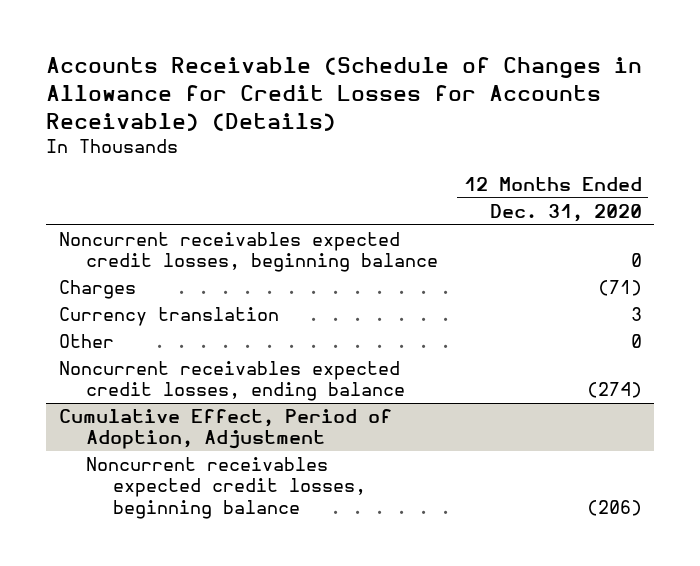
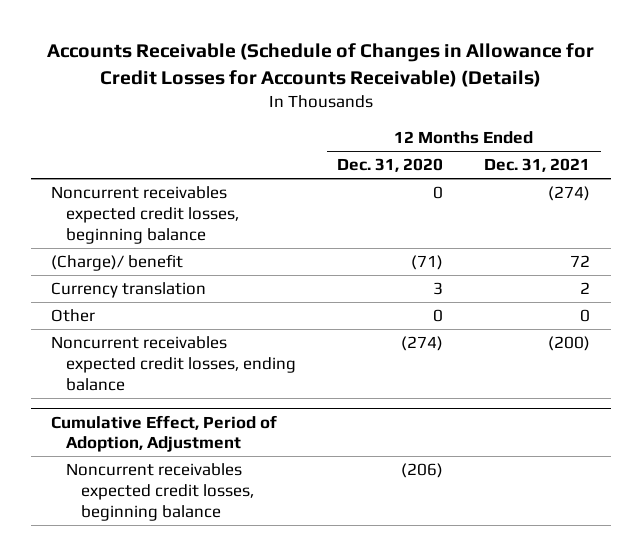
- | 12 Months Ended Dec. 31, 2020
+ | 12 Months Ended Dec. 31, 2020 | 12 Months Ended Dec. 31, 2021
- Charges | (71)
+ (Charge)/ benefit | (71) | 72

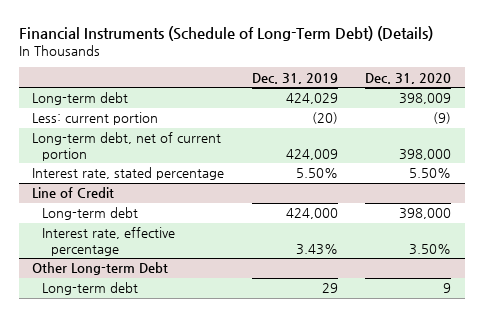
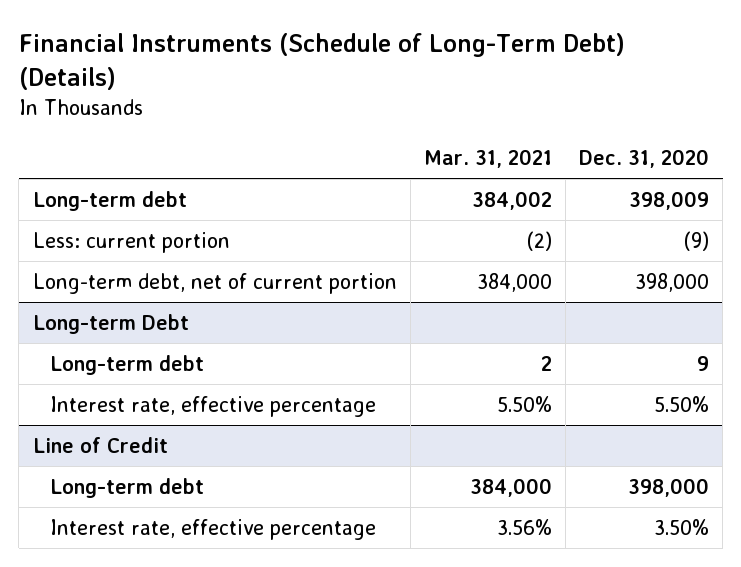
- | Dec. 31, 2019 | Dec. 31, 2020
+ | Mar. 31, 2021 | Dec. 31, 2020
- Interest rate, stated percentage | 5.50% | 5.50%
+ Long-term Debt
+ Long-term debt | 2 | 9
+ Interest rate, effective percentage | 5.50% | 5.50%
- Other Long-term Debt
- Long-term debt | 29 | 9

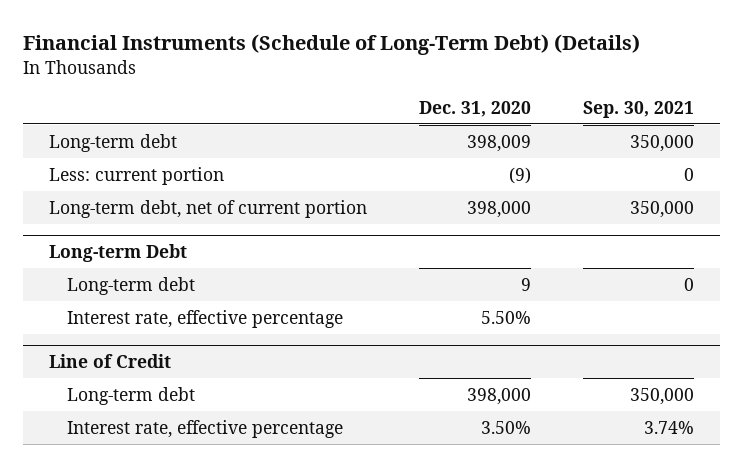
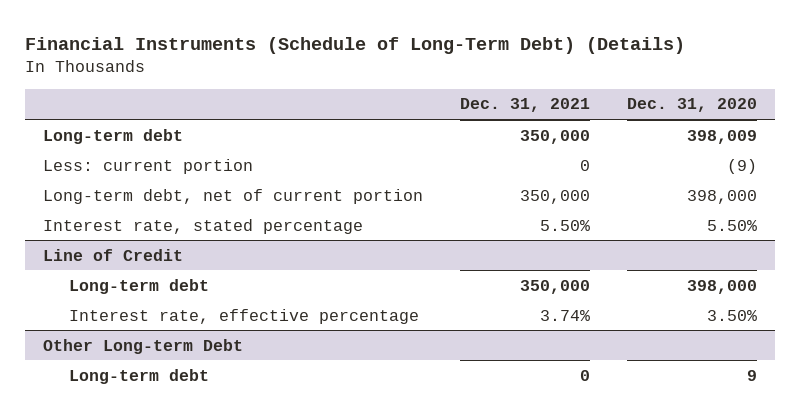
- | Dec. 31, 2020 | Sep. 30, 2021
+ | Dec. 31, 2021 | Dec. 31, 2020
- Long-term Debt
- Long-term debt | 9 | 0
- Interest rate, effective percentage | 5.50% |
+ Interest rate, stated percentage | 5.50% | 5.50%
+ Other Long-term Debt
+ Long-term debt | 0 | 9

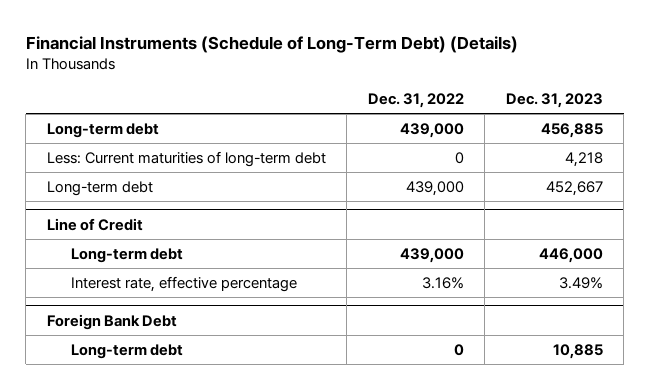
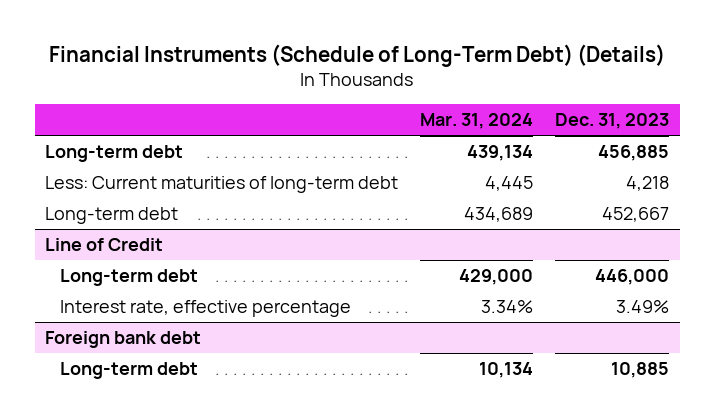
- | Dec. 31, 2022 | Dec. 31, 2023
+ | Mar. 31, 2024 | Dec. 31, 2023
- Foreign Bank Debt
+ Foreign bank debt

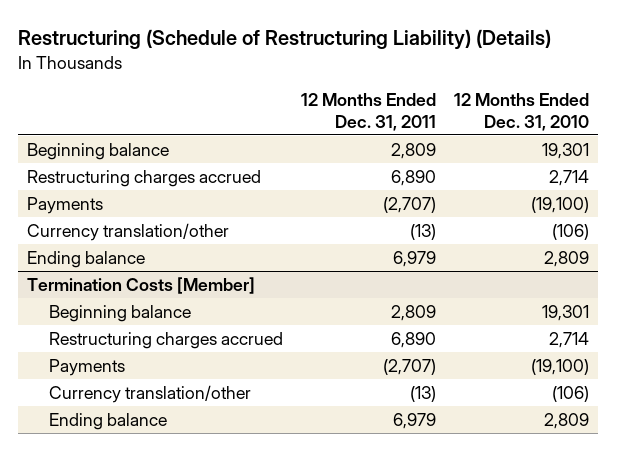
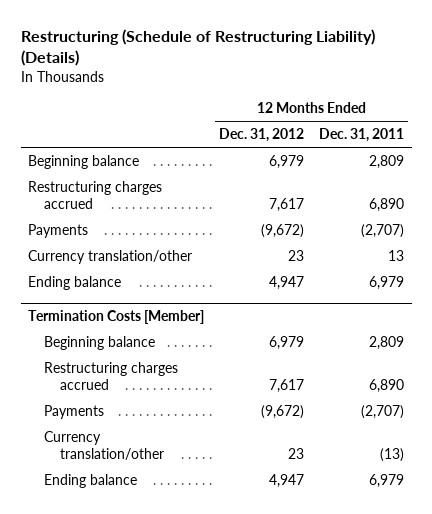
- | 12 Months Ended Dec. 31, 2011 | 12 Months Ended Dec. 31, 2010
+ | 12 Months Ended Dec. 31, 2012 | 12 Months Ended Dec. 31, 2011
- Currency translation/other | (13) | (106)
+ Currency translation/other | 23 | 13

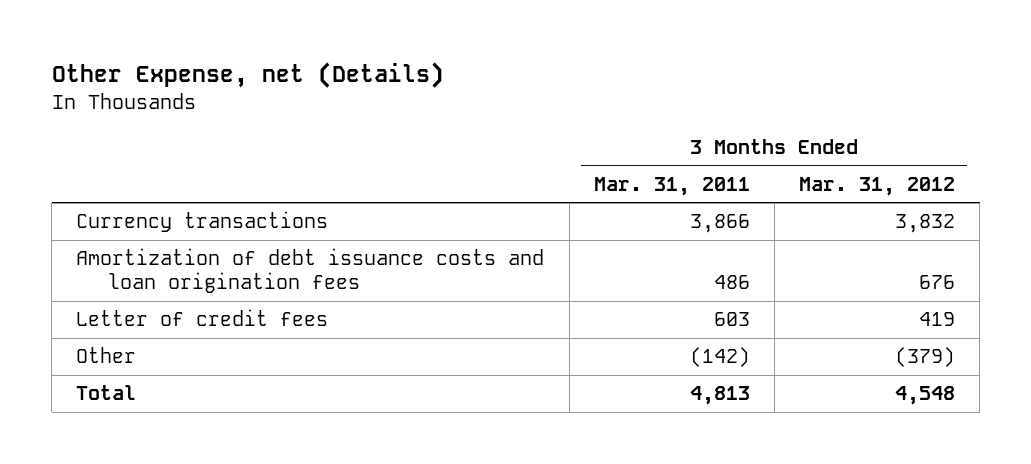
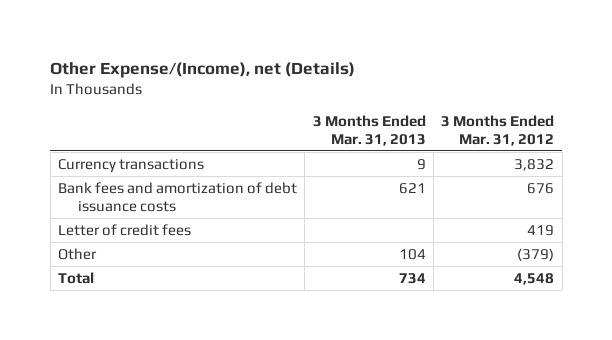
- Other Expense, net (Details)
+ Other Expense/(Income), net (Details)
- | 3 Months Ended Mar. 31, 2011 | 3 Months Ended Mar. 31, 2012
+ | 3 Months Ended Mar. 31, 2013 | 3 Months Ended Mar. 31, 2012
- Amortization of debt issuance costs and loan origination fees | 486 | 676
+ Bank fees and amortization of debt issuance costs | 621 | 676

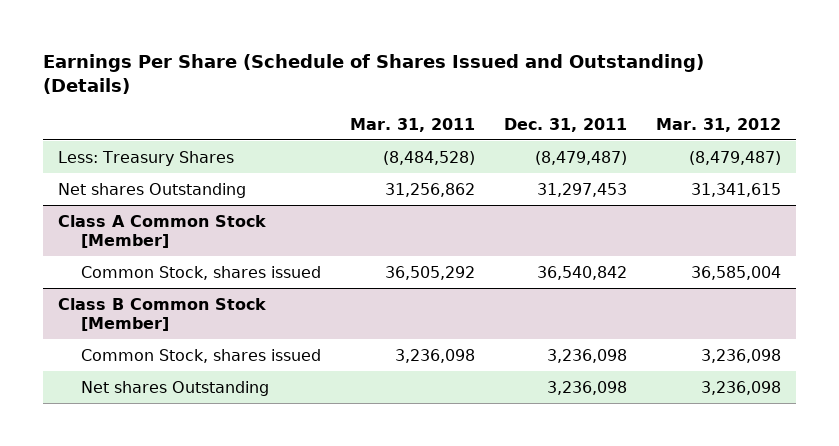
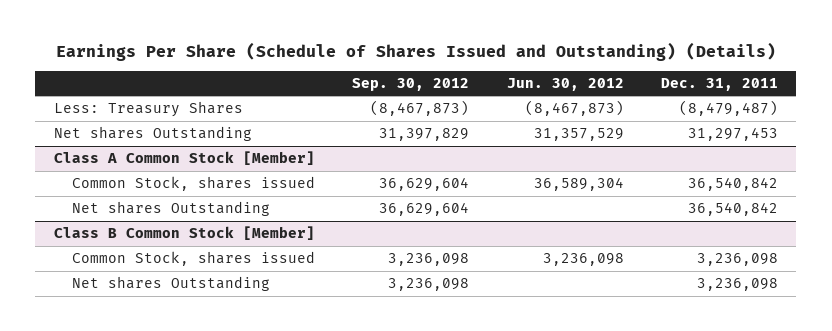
- | Mar. 31, 2011 | Dec. 31, 2011 | Mar. 31, 2012
+ | Sep. 30, 2012 | Jun. 30, 2012 | Dec. 31, 2011
@ Class A Common Stock [Member]
+ Net shares Outstanding | 36,629,604 | | 36,540,842

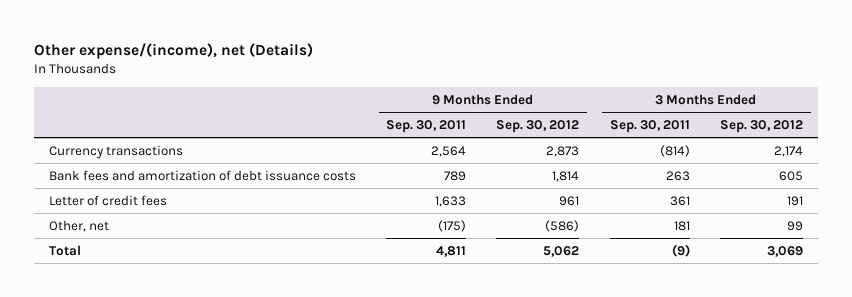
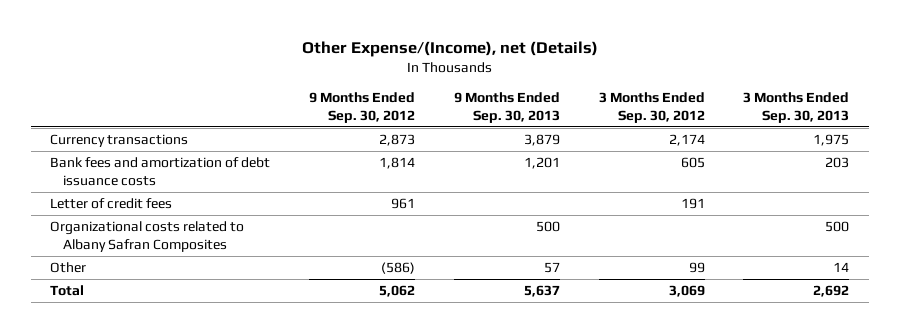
- Other expense/(income), net (Details)
+ Other Expense/(Income), net (Details)
- | 9 Months Ended Sep. 30, 2011 | 9 Months Ended Sep. 30, 2012 | 3 Months Ended Sep. 30, 2011 | 3 Months Ended Sep. 30, 2012
+ | 9 Months Ended Sep. 30, 2012 | 9 Months Ended Sep. 30, 2013 | 3 Months Ended Sep. 30, 2012 | 3 Months Ended Sep. 30, 2013
- Other, net | (175) | (586) | 181 | 99
+ Organizational costs related to Albany Safran Composites | | 500 | | 500
+ Other | (586) | 57 | 99 | 14

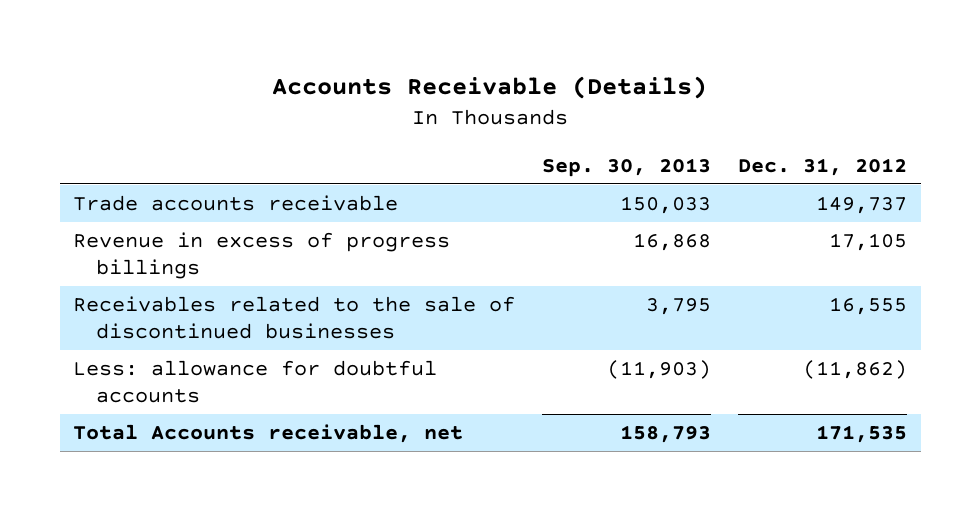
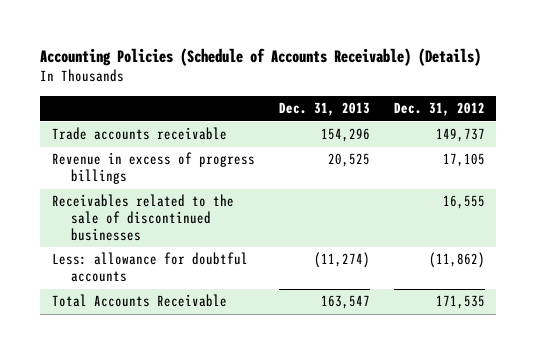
- Accounts Receivable (Details)
+ Accounting Policies (Schedule of Accounts Receivable) (Details)
- | Sep. 30, 2013 | Dec. 31, 2012
+ | Dec. 31, 2013 | Dec. 31, 2012
- Total Accounts receivable, net | 158,793 | 171,535
+ Total Accounts Receivable | 163,547 | 171,535

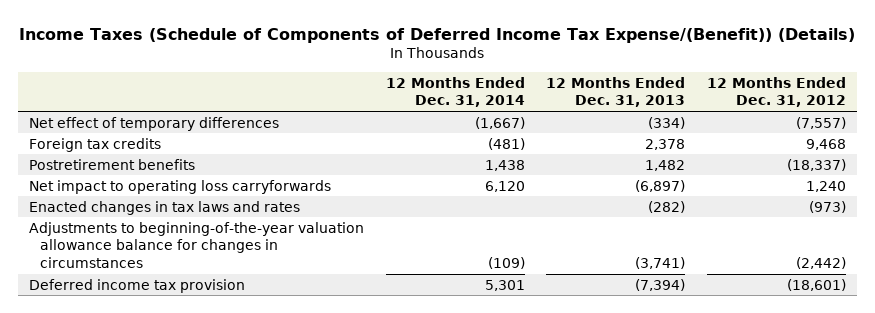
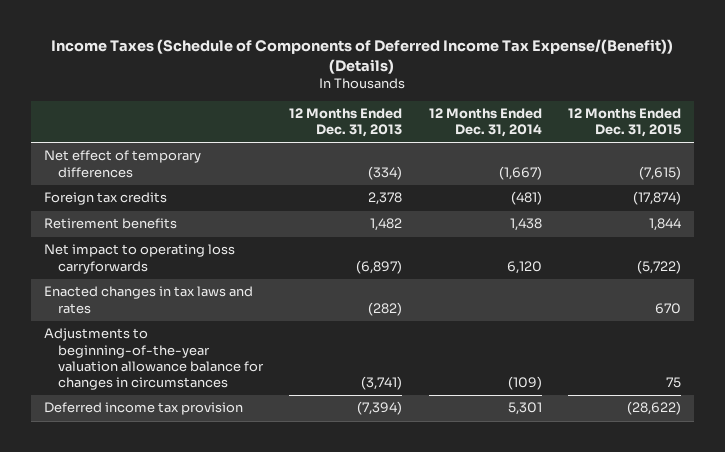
- | 12 Months Ended Dec. 31, 2014 | 12 Months Ended Dec. 31, 2013 | 12 Months Ended Dec. 31, 2012
+ | 12 Months Ended Dec. 31, 2013 | 12 Months Ended Dec. 31, 2014 | 12 Months Ended Dec. 31, 2015
- Postretirement benefits | 1,438 | 1,482 | (18,337)
+ Retirement benefits | 1,482 | 1,438 | 1,844

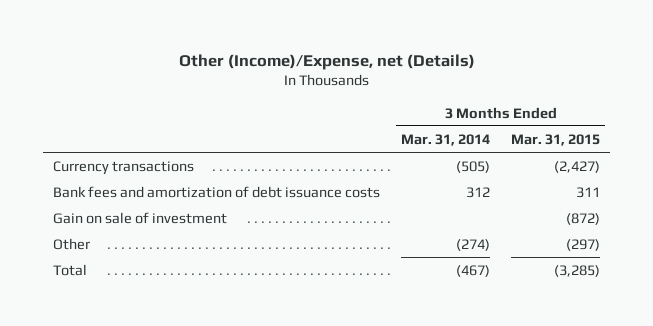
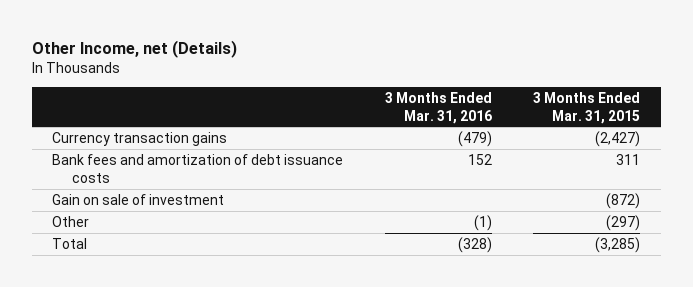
- Other (Income)/Expense, net (Details)
+ Other Income, net (Details)
- | 3 Months Ended Mar. 31, 2014 | 3 Months Ended Mar. 31, 2015
+ | 3 Months Ended Mar. 31, 2016 | 3 Months Ended Mar. 31, 2015
- Currency transactions | (505) | (2,427)
+ Currency transaction gains | (479) | (2,427)

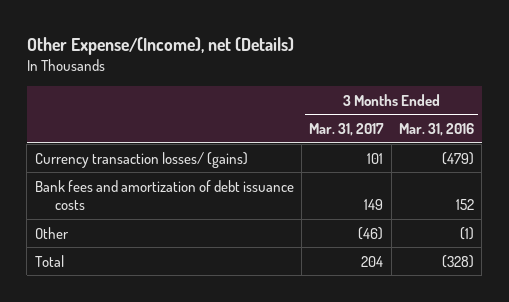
- Other Income, net (Details)
+ Other Expense/(Income), net (Details)
- | 3 Months Ended Mar. 31, 2016 | 3 Months Ended Mar. 31, 2015
+ | 3 Months Ended Mar. 31, 2017 | 3 Months Ended Mar. 31, 2016
- Currency transaction gains | (479) | (2,427)
+ Currency transaction losses/ (gains) | 101 | (479)
- Gain on sale of investment | | (872)

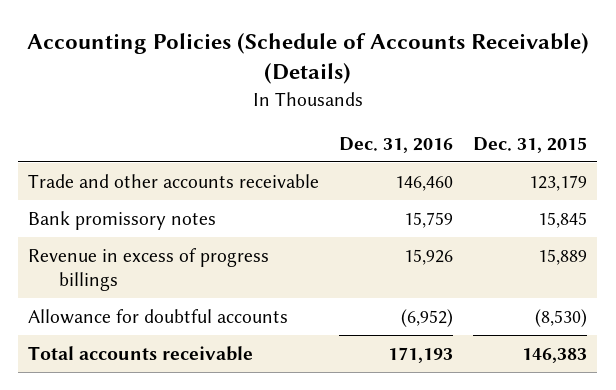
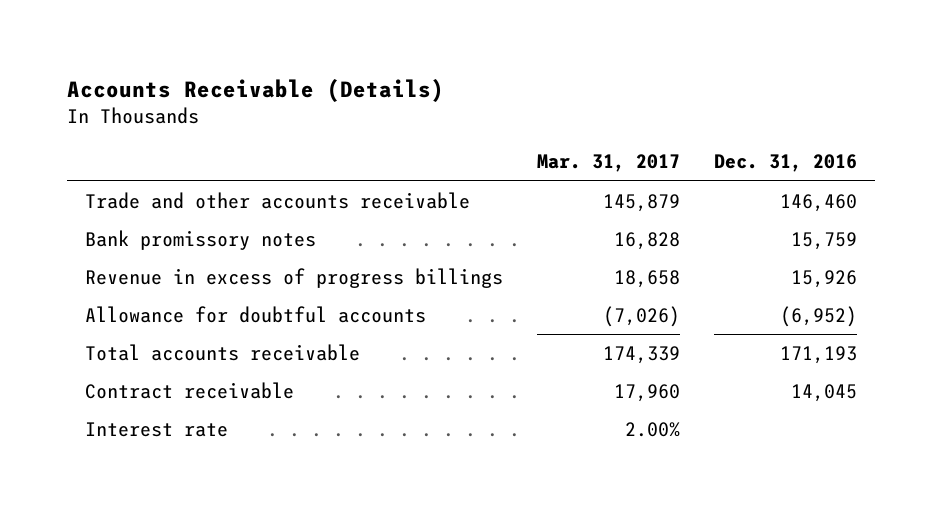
- Accounting Policies (Schedule of Accounts Receivable) (Details)
+ Accounts Receivable (Details)
- | Dec. 31, 2016 | Dec. 31, 2015
+ | Mar. 31, 2017 | Dec. 31, 2016
+ Contract receivable | 17,960 | 14,045
+ Interest rate | 2.00% |

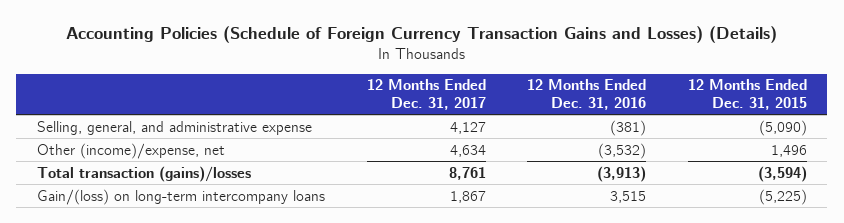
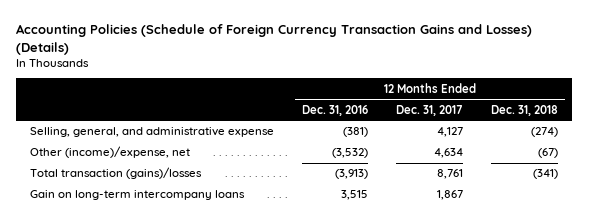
- | 12 Months Ended Dec. 31, 2017 | 12 Months Ended Dec. 31, 2016 | 12 Months Ended Dec. 31, 2015
+ | 12 Months Ended Dec. 31, 2016 | 12 Months Ended Dec. 31, 2017 | 12 Months Ended Dec. 31, 2018
- Gain/(loss) on long-term intercompany loans | 1,867 | 3,515 | (5,225)
+ Gain on long-term intercompany loans | 3,515 | 1,867 |

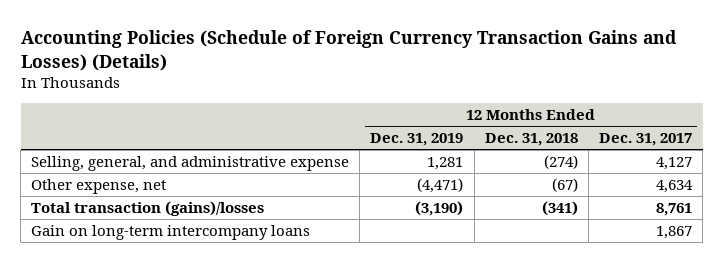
- | 12 Months Ended Dec. 31, 2016 | 12 Months Ended Dec. 31, 2017 | 12 Months Ended Dec. 31, 2018
+ | 12 Months Ended Dec. 31, 2019 | 12 Months Ended Dec. 31, 2018 | 12 Months Ended Dec. 31, 2017
- Other (income)/expense, net | (3,532) | 4,634 | (67)
+ Other expense, net | (4,471) | (67) | 4,634

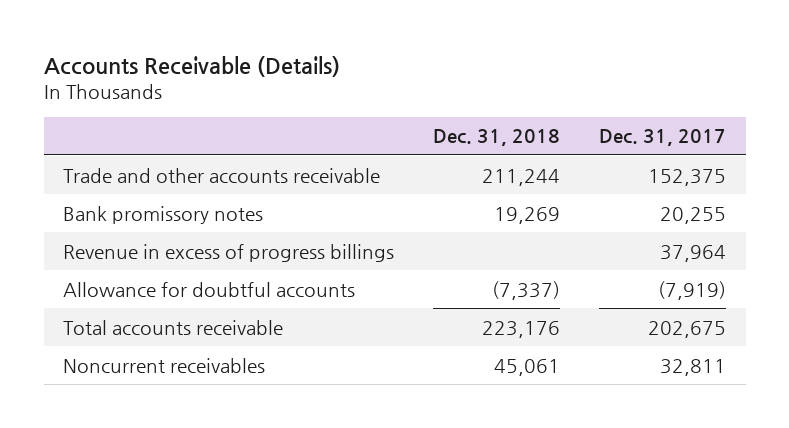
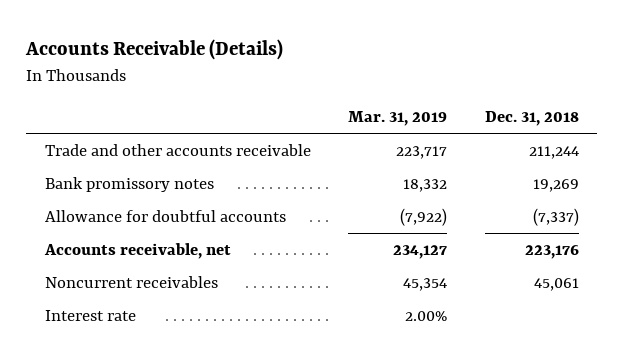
- | Dec. 31, 2018 | Dec. 31, 2017
+ | Mar. 31, 2019 | Dec. 31, 2018
- Revenue in excess of progress billings | | 37,964
- Total accounts receivable | 223,176 | 202,675
+ Accounts receivable, net | 234,127 | 223,176
+ Interest rate | 2.00% |

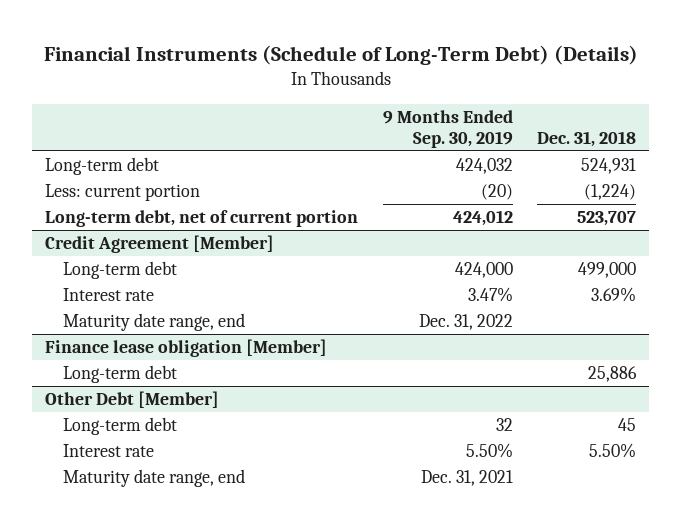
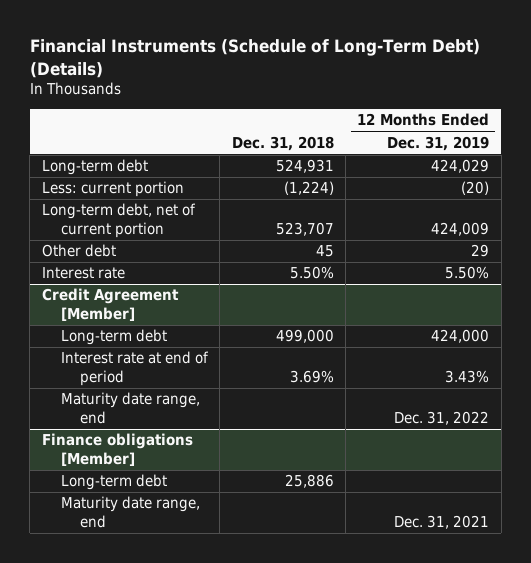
- | 9 Months Ended Sep. 30, 2019 | Dec. 31, 2018
+ | Dec. 31, 2018 | 12 Months Ended Dec. 31, 2019
+ Other debt | 45 | 29
+ Interest rate | 5.50% | 5.50%
@ Credit Agreement [Member]
- Interest rate | 3.47% | 3.69%
+ Interest rate at end of period | 3.69% | 3.43%
- Finance lease obligation [Member]
+ Finance obligations [Member]
- Other Debt [Member]
- Long-term debt | 32 | 45
- Interest rate | 5.50% | 5.50%

